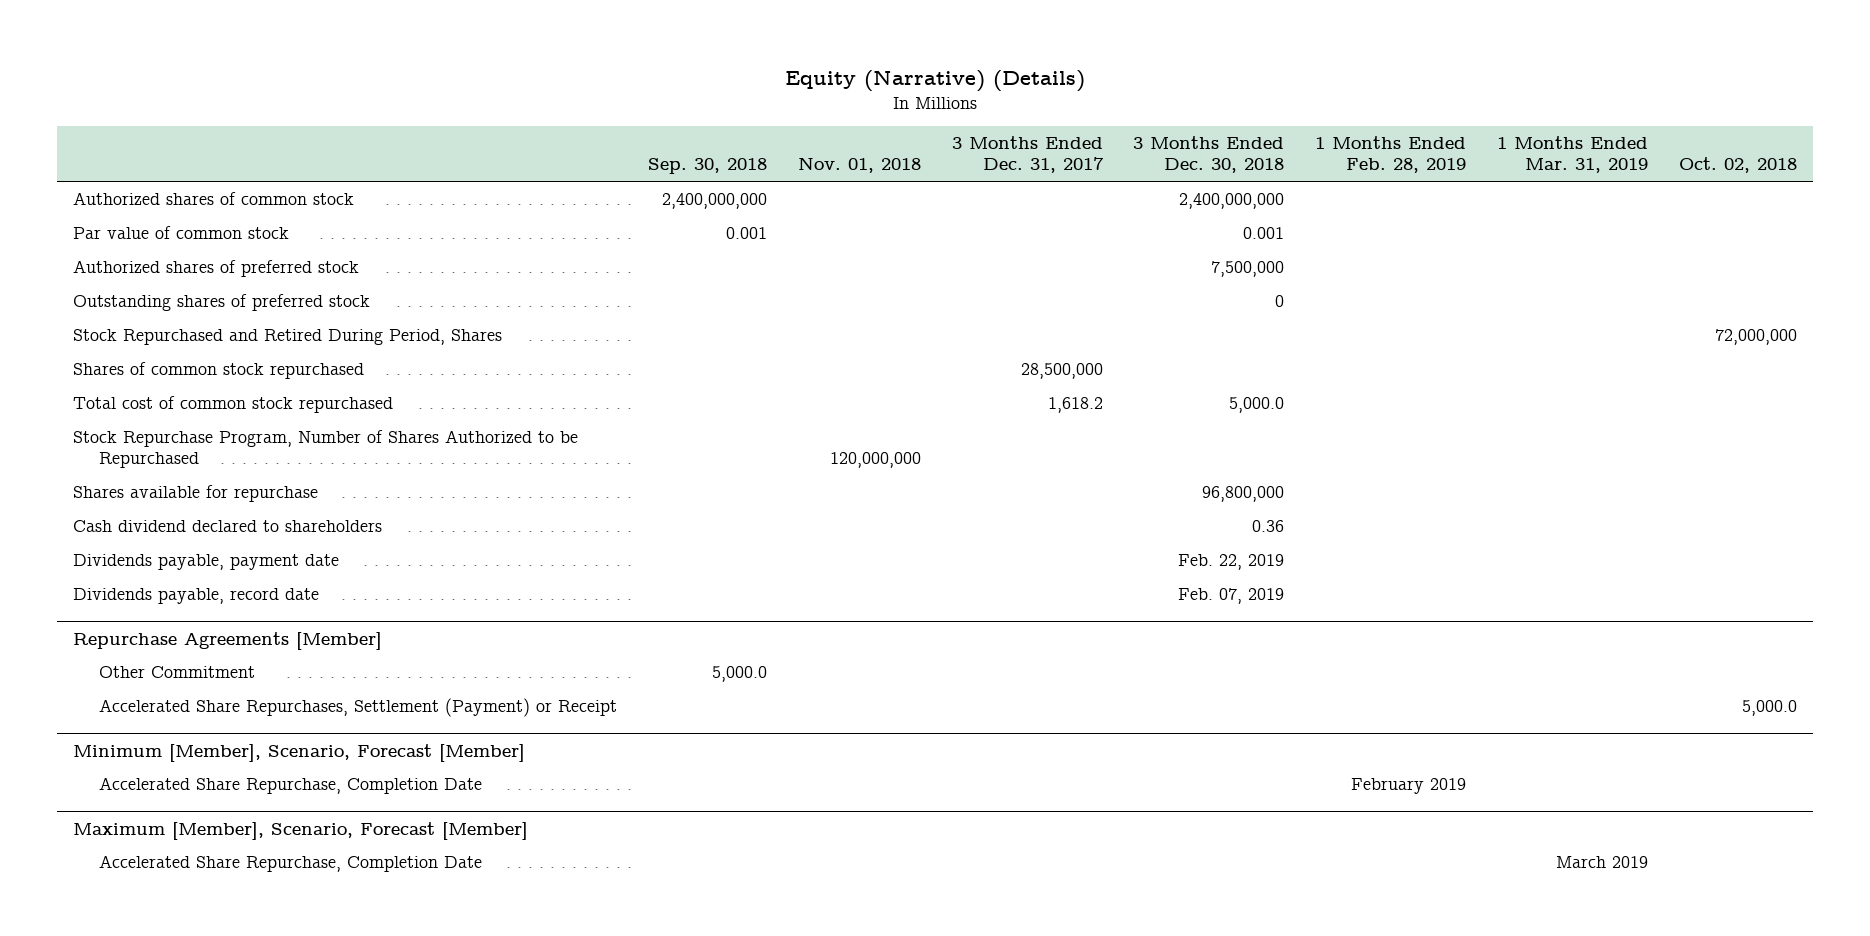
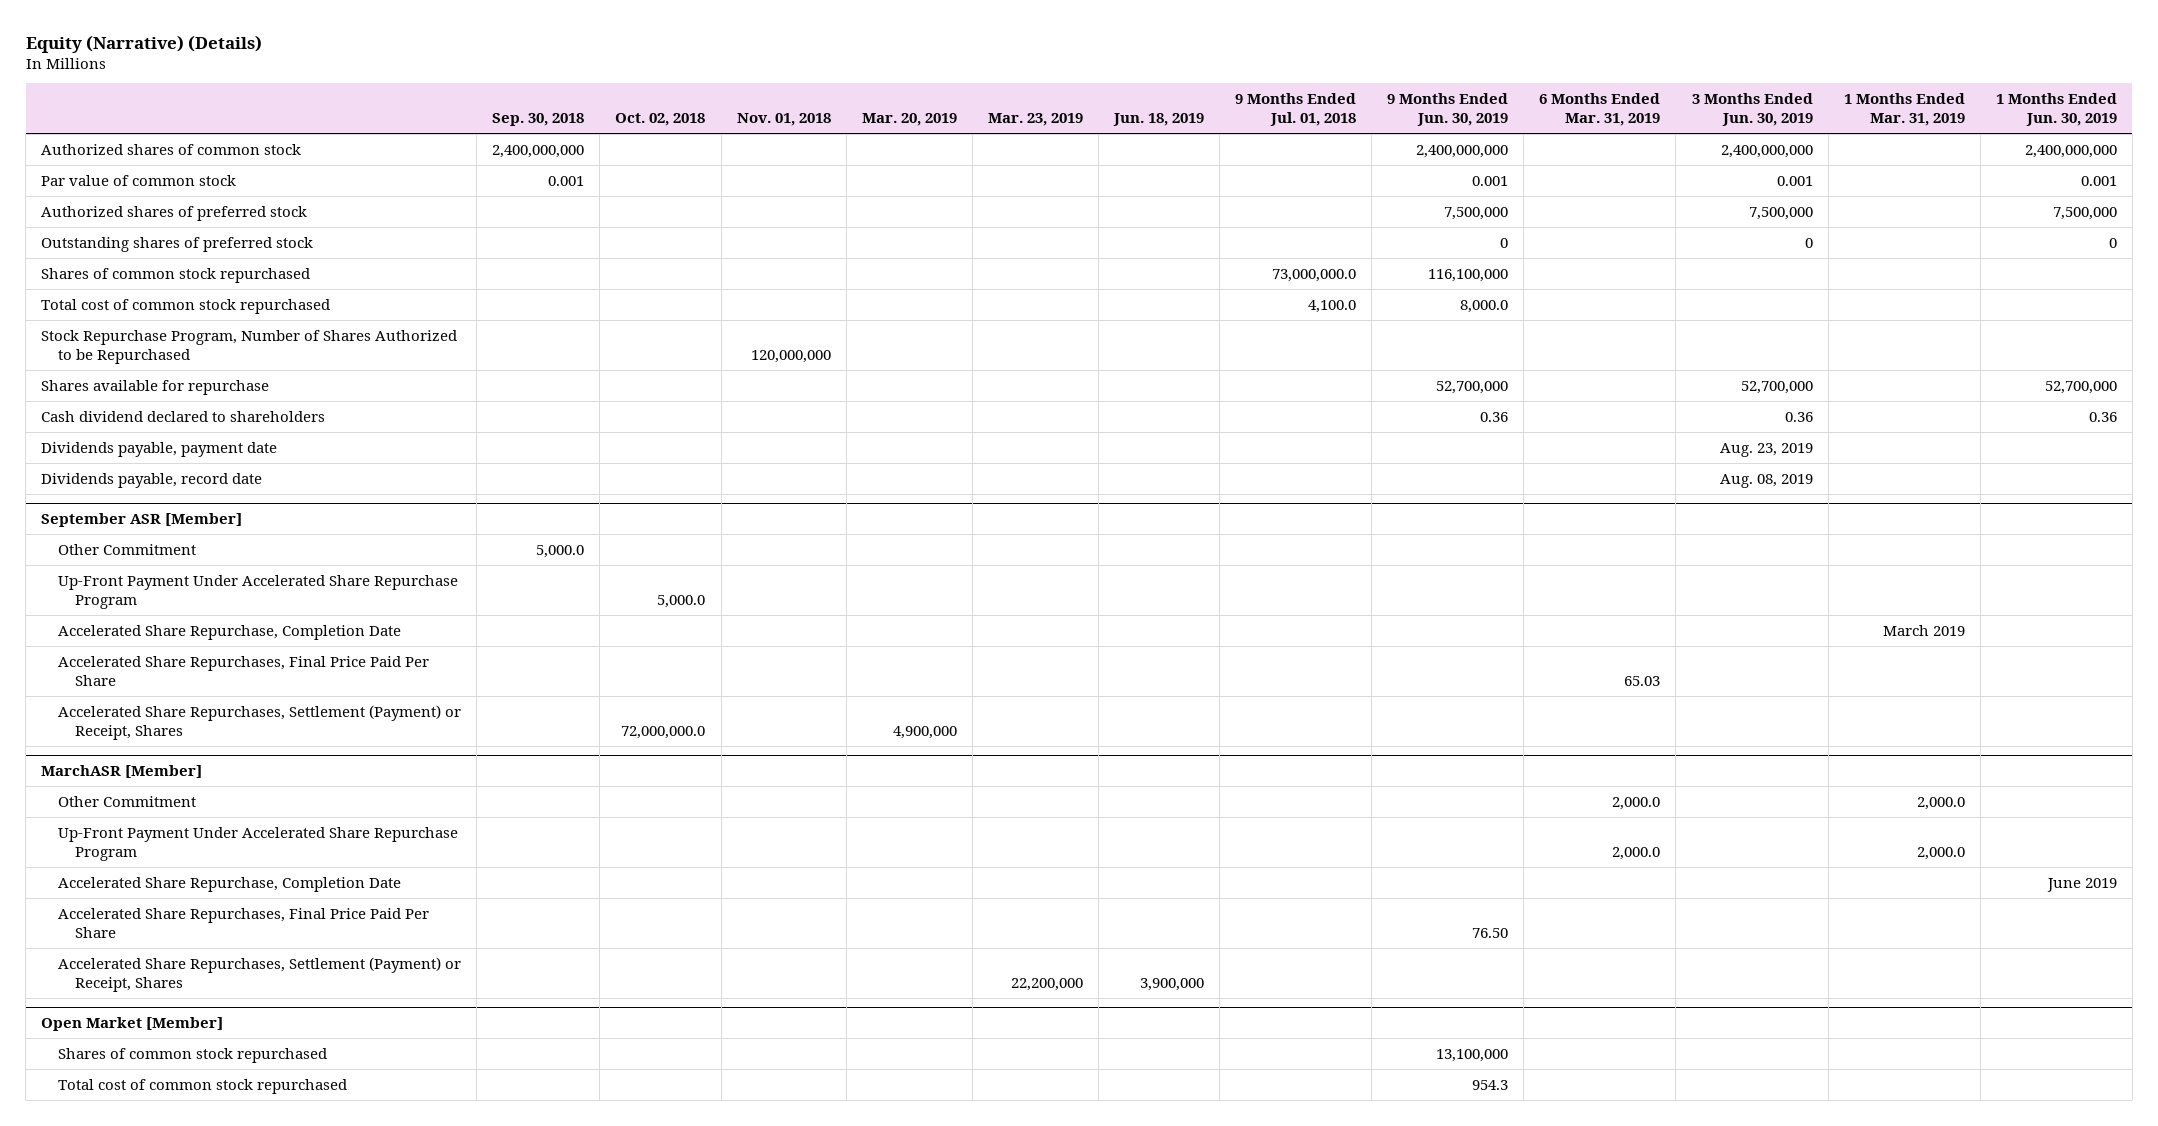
- | Sep. 30, 2018 | Nov. 01, 2018 | 3 Months Ended Dec. 31, 2017 | 3 Months Ended Dec. 30, 2018 | 1 Months Ended Feb. 28, 2019 | 1 Months Ended Mar. 31, 2019 | Oct. 02, 2018
+ | Sep. 30, 2018 | Oct. 02, 2018 | Nov. 01, 2018 | Mar. 20, 2019 | Mar. 23, 2019 | Jun. 18, 2019 | 9 Months Ended Jul. 01, 2018 | 9 Months Ended Jun. 30, 2019 | 6 Months Ended Mar. 31, 2019 | 3 Months Ended Jun. 30, 2019 | 1 Months Ended Mar. 31, 2019 | 1 Months Ended Jun. 30, 2019
- Stock Repurchased and Retired During Period, Shares | | | | | | | 72,000,000
- Repurchase Agreements [Member]
- Other Commitment | 5,000.0 | | | | | |
- Accelerated Share Repurchases, Settlement (Payment) or Receipt | | | | | | | 5,000.0
- Minimum [Member], Scenario, Forecast [Member]
- Accelerated Share Repurchase, Completion Date | | | | | February 2019 | |
- Maximum [Member], Scenario, Forecast [Member]
+ September ASR [Member]
+ Other Commitment | 5,000.0 | | | | | | | | | | |
+ Up-Front Payment Under Accelerated Share Repurchase Program | | 5,000.0 | | | | | | | | | |
+ Accelerated Share Repurchases, Final Price Paid Per Share | | | | | | | | | 65.03 | | |
+ Accelerated Share Repurchases, Settlement (Payment) or Receipt, Shares | | 72,000,000.0 | | 4,900,000 | | | | | | | |
+ MarchASR [Member]
+ Other Commitment | | | | | | | | | 2,000.0 | | 2,000.0 |
+ Up-Front Payment Under Accelerated Share Repurchase Program | | | | | | | | | 2,000.0 | | 2,000.0 |
+ Accelerated Share Repurchase, Completion Date | | | | | | | | | | | | June 2019
+ Accelerated Share Repurchases, Final Price Paid Per Share | | | | | | | | 76.50 | | | |
+ Accelerated Share Repurchases, Settlement (Payment) or Receipt, Shares | | | | | 22,200,000 | 3,900,000 | | | | | |
+ Open Market [Member]
+ Shares of common stock repurchased | | | | | | | | 13,100,000 | | | |
+ Total cost of common stock repurchased | | | | | | | | 954.3 | | | |

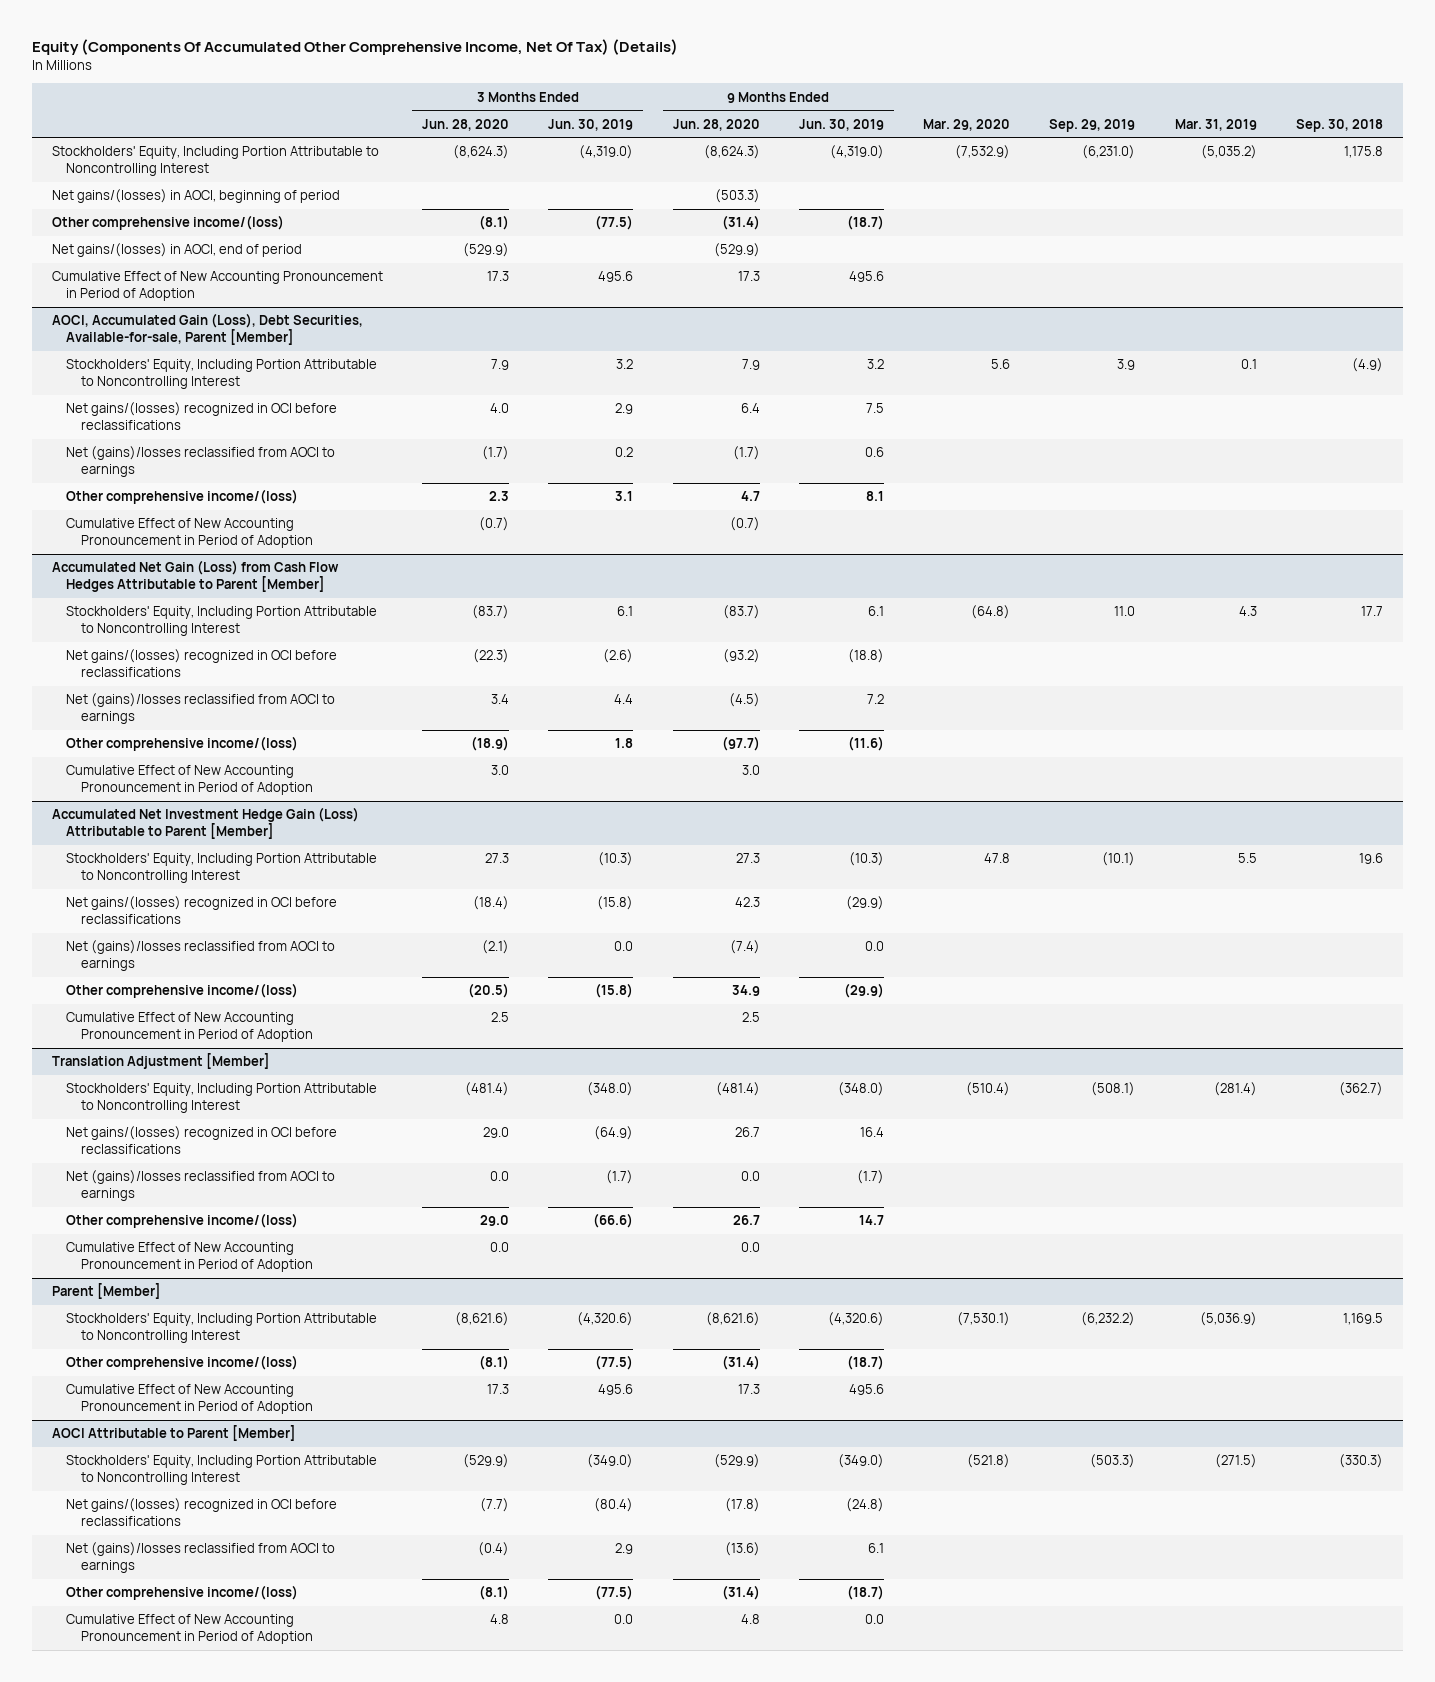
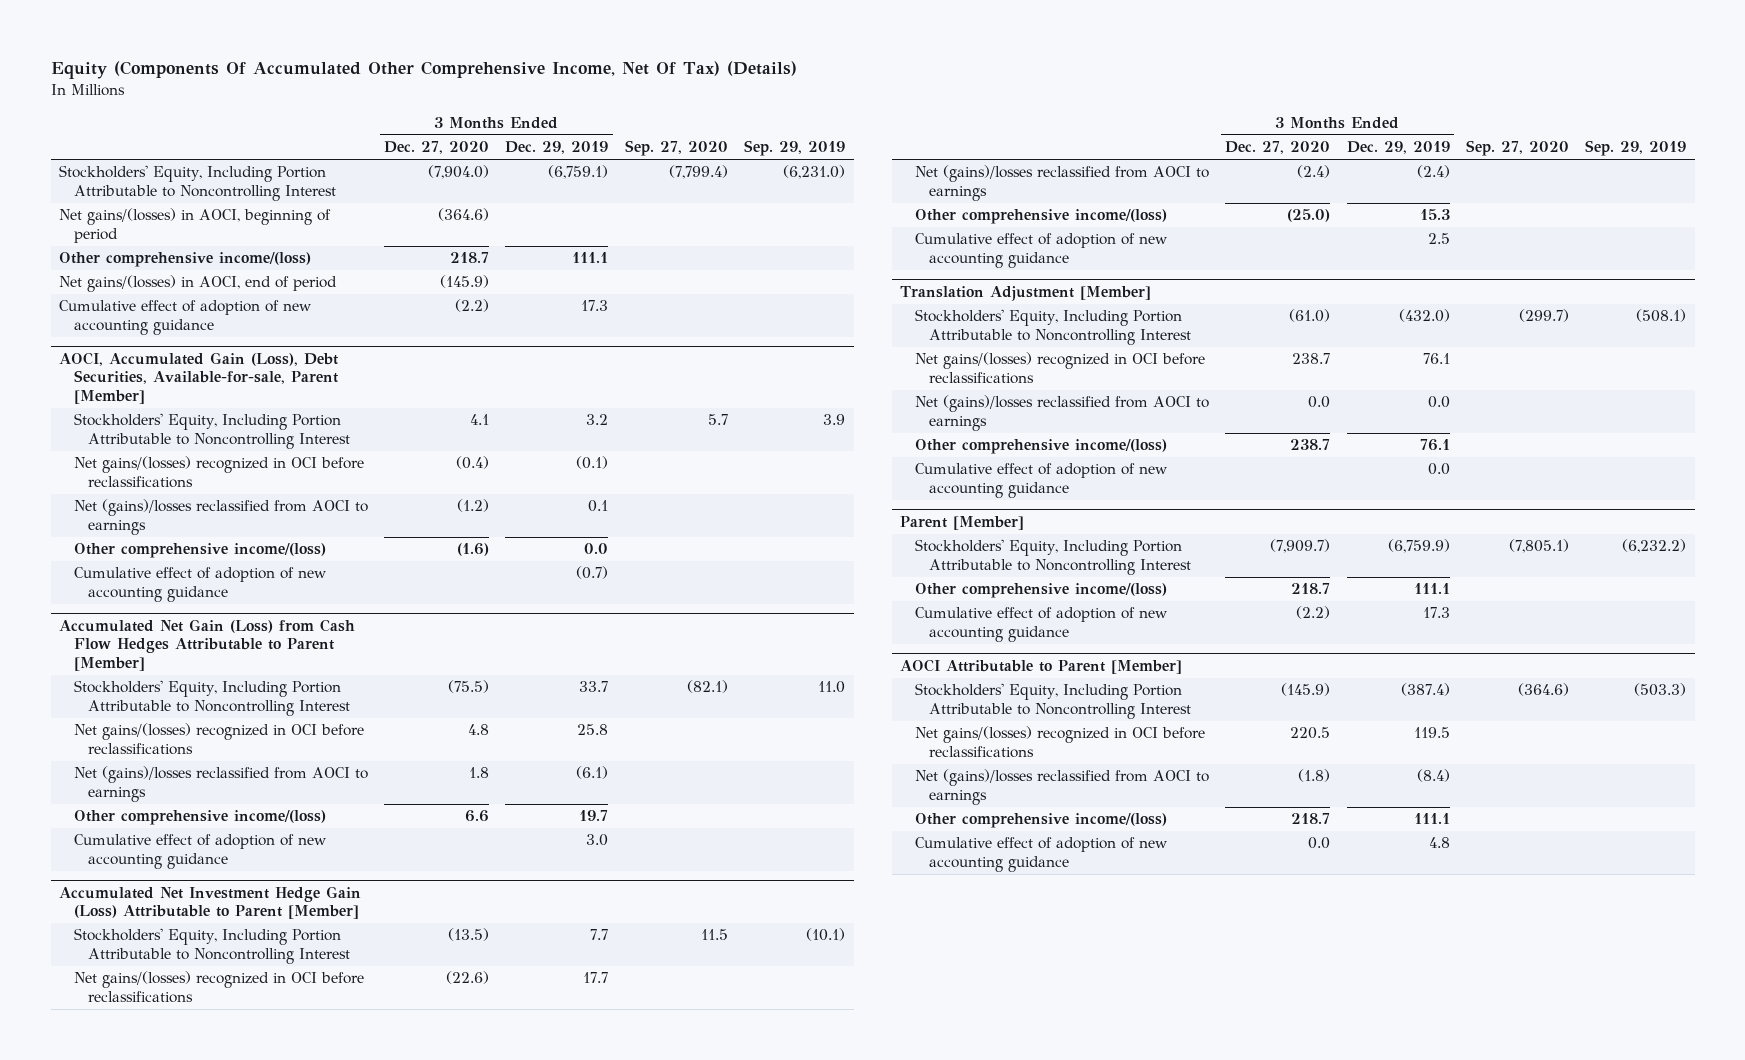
- | 3 Months Ended Jun. 28, 2020 | 3 Months Ended Jun. 30, 2019 | 9 Months Ended Jun. 28, 2020 | 9 Months Ended Jun. 30, 2019 | Mar. 29, 2020 | Sep. 29, 2019 | Mar. 31, 2019 | Sep. 30, 2018
+ | 3 Months Ended Dec. 27, 2020 | 3 Months Ended Dec. 29, 2019 | Sep. 27, 2020 | Sep. 29, 2019
- Cumulative Effect of New Accounting Pronouncement in Period of Adoption | 17.3 | 495.6 | 17.3 | 495.6 | | | |
+ Cumulative effect of adoption of new accounting guidance | (2.2) | 17.3 | |
@ AOCI, Accumulated Gain (Loss), Debt Securities, Available-for-sale, Parent [Member]
- Cumulative Effect of New Accounting Pronouncement in Period of Adoption | (0.7) | | (0.7) | | | | |
+ Cumulative effect of adoption of new accounting guidance | | (0.7) | |
@ Accumulated Net Gain (Loss) from Cash Flow Hedges Attributable to Parent [Member]
- Cumulative Effect of New Accounting Pronouncement in Period of Adoption | 3.0 | | 3.0 | | | | |
+ Cumulative effect of adoption of new accounting guidance | | 3.0 | |
@ Accumulated Net Investment Hedge Gain (Loss) Attributable to Parent [Member]
- Cumulative Effect of New Accounting Pronouncement in Period of Adoption | 2.5 | | 2.5 | | | | |
+ Cumulative effect of adoption of new accounting guidance | | 2.5 | |
@ Translation Adjustment [Member]
- Cumulative Effect of New Accounting Pronouncement in Period of Adoption | 0.0 | | 0.0 | | | | |
+ Cumulative effect of adoption of new accounting guidance | | 0.0 | |
@ Parent [Member]
- Cumulative Effect of New Accounting Pronouncement in Period of Adoption | 17.3 | 495.6 | 17.3 | 495.6 | | | |
+ Cumulative effect of adoption of new accounting guidance | (2.2) | 17.3 | |
@ AOCI Attributable to Parent [Member]
- Cumulative Effect of New Accounting Pronouncement in Period of Adoption | 4.8 | 0.0 | 4.8 | 0.0 | | | |
+ Cumulative effect of adoption of new accounting guidance | 0.0 | 4.8 | |

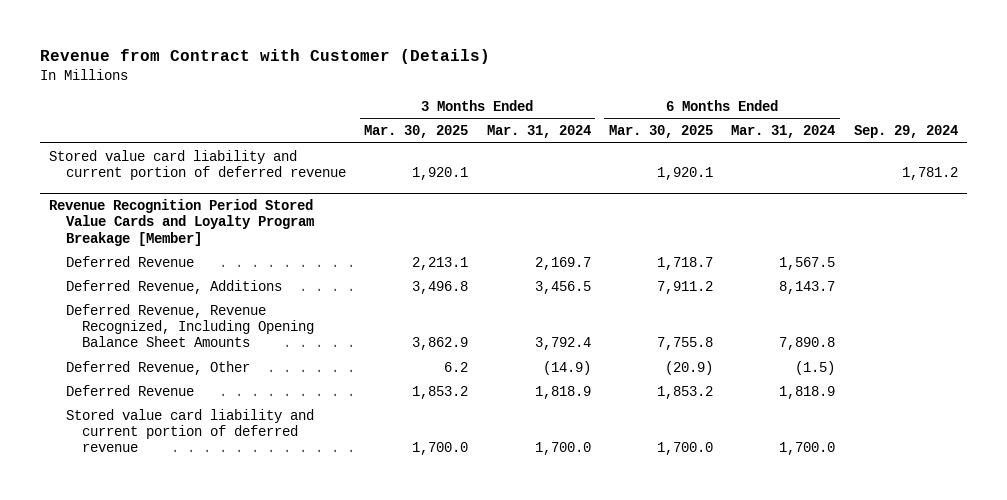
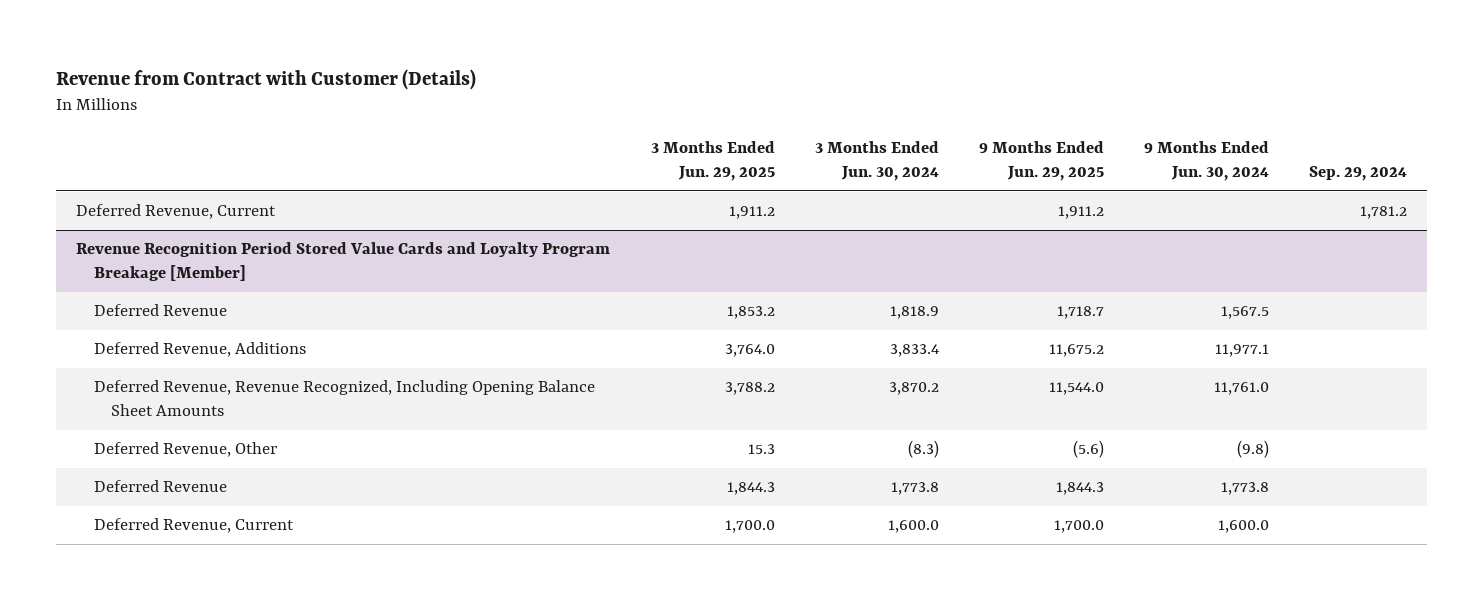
- | 3 Months Ended Mar. 30, 2025 | 3 Months Ended Mar. 31, 2024 | 6 Months Ended Mar. 30, 2025 | 6 Months Ended Mar. 31, 2024 | Sep. 29, 2024
+ | 3 Months Ended Jun. 29, 2025 | 3 Months Ended Jun. 30, 2024 | 9 Months Ended Jun. 29, 2025 | 9 Months Ended Jun. 30, 2024 | Sep. 29, 2024
- Stored value card liability and current portion of deferred revenue | 1,920.1 | | 1,920.1 | | 1,781.2
+ Deferred Revenue, Current | 1,911.2 | | 1,911.2 | | 1,781.2
@ Revenue Recognition Period Stored Value Cards and Loyalty Program Breakage [Member]
- Stored value card liability and current portion of deferred revenue | 1,700.0 | 1,700.0 | 1,700.0 | 1,700.0 |
+ Deferred Revenue, Current | 1,700.0 | 1,600.0 | 1,700.0 | 1,600.0 |

